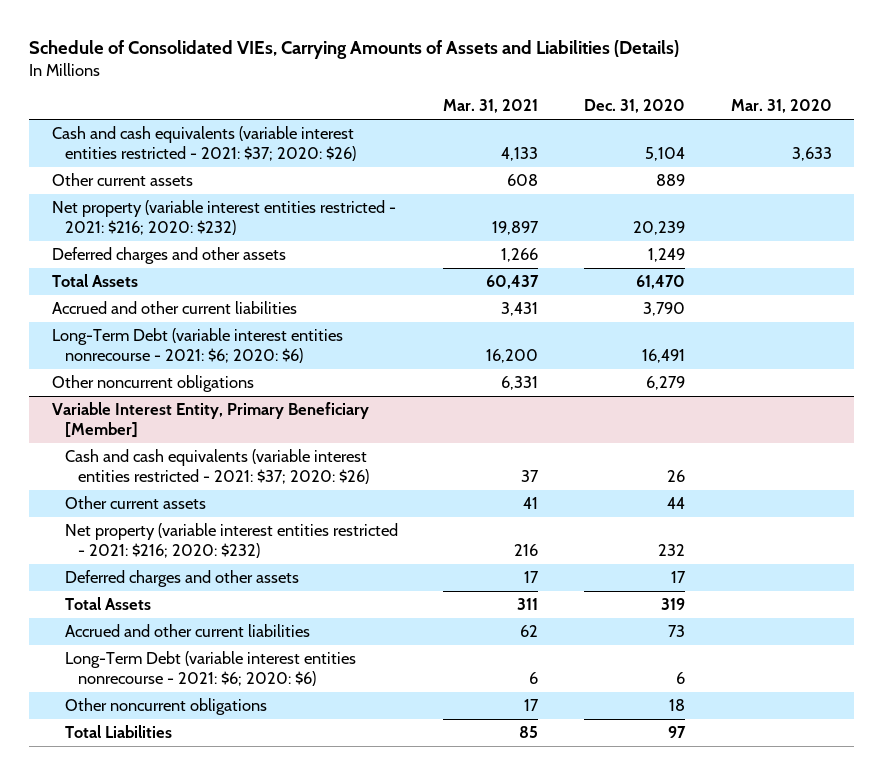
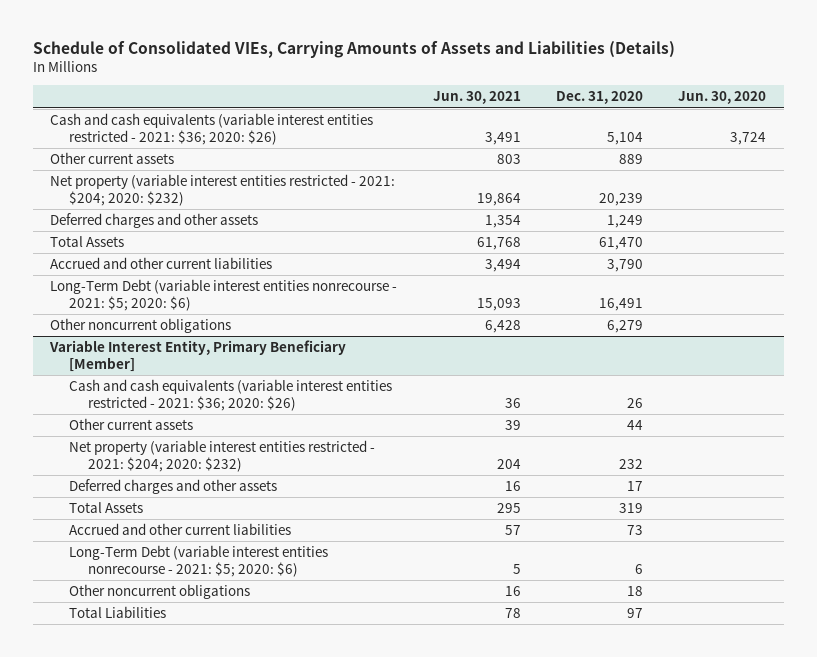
- | Mar. 31, 2021 | Dec. 31, 2020 | Mar. 31, 2020
+ | Jun. 30, 2021 | Dec. 31, 2020 | Jun. 30, 2020
- Cash and cash equivalents (variable interest entities restricted - 2021: $37; 2020: $26) | 4,133 | 5,104 | 3,633
+ Cash and cash equivalents (variable interest entities restricted - 2021: $36; 2020: $26) | 3,491 | 5,104 | 3,724
- Net property (variable interest entities restricted - 2021: $216; 2020: $232) | 19,897 | 20,239 |
+ Net property (variable interest entities restricted - 2021: $204; 2020: $232) | 19,864 | 20,239 |
- Long-Term Debt (variable interest entities nonrecourse - 2021: $6; 2020: $6) | 16,200 | 16,491 |
+ Long-Term Debt (variable interest entities nonrecourse - 2021: $5; 2020: $6) | 15,093 | 16,491 |
@ Variable Interest Entity, Primary Beneficiary [Member]
- Cash and cash equivalents (variable interest entities restricted - 2021: $37; 2020: $26) | 37 | 26 |
+ Cash and cash equivalents (variable interest entities restricted - 2021: $36; 2020: $26) | 36 | 26 |
- Net property (variable interest entities restricted - 2021: $216; 2020: $232) | 216 | 232 |
+ Net property (variable interest entities restricted - 2021: $204; 2020: $232) | 204 | 232 |
- Long-Term Debt (variable interest entities nonrecourse - 2021: $6; 2020: $6) | 6 | 6 |
+ Long-Term Debt (variable interest entities nonrecourse - 2021: $5; 2020: $6) | 5 | 6 |

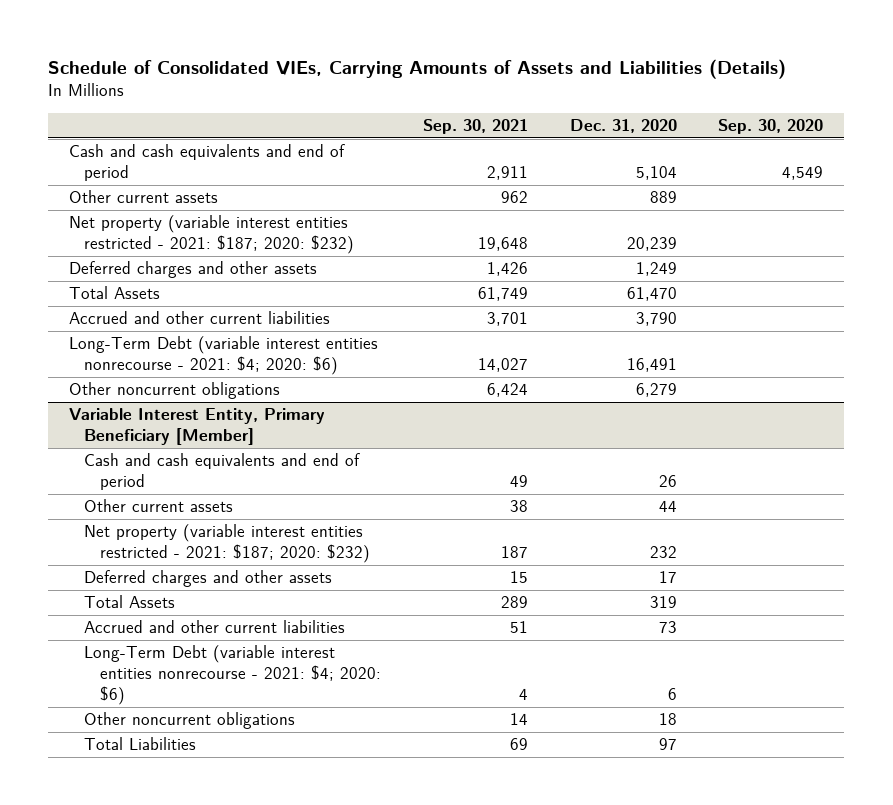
- | Jun. 30, 2021 | Dec. 31, 2020 | Jun. 30, 2020
+ | Sep. 30, 2021 | Dec. 31, 2020 | Sep. 30, 2020
- Cash and cash equivalents (variable interest entities restricted - 2021: $36; 2020: $26) | 3,491 | 5,104 | 3,724
+ Cash and cash equivalents and end of period | 2,911 | 5,104 | 4,549
- Net property (variable interest entities restricted - 2021: $204; 2020: $232) | 19,864 | 20,239 |
+ Net property (variable interest entities restricted - 2021: $187; 2020: $232) | 19,648 | 20,239 |
- Long-Term Debt (variable interest entities nonrecourse - 2021: $5; 2020: $6) | 15,093 | 16,491 |
+ Long-Term Debt (variable interest entities nonrecourse - 2021: $4; 2020: $6) | 14,027 | 16,491 |
@ Variable Interest Entity, Primary Beneficiary [Member]
- Cash and cash equivalents (variable interest entities restricted - 2021: $36; 2020: $26) | 36 | 26 |
+ Cash and cash equivalents and end of period | 49 | 26 |
- Net property (variable interest entities restricted - 2021: $204; 2020: $232) | 204 | 232 |
+ Net property (variable interest entities restricted - 2021: $187; 2020: $232) | 187 | 232 |
- Long-Term Debt (variable interest entities nonrecourse - 2021: $5; 2020: $6) | 5 | 6 |
+ Long-Term Debt (variable interest entities nonrecourse - 2021: $4; 2020: $6) | 4 | 6 |

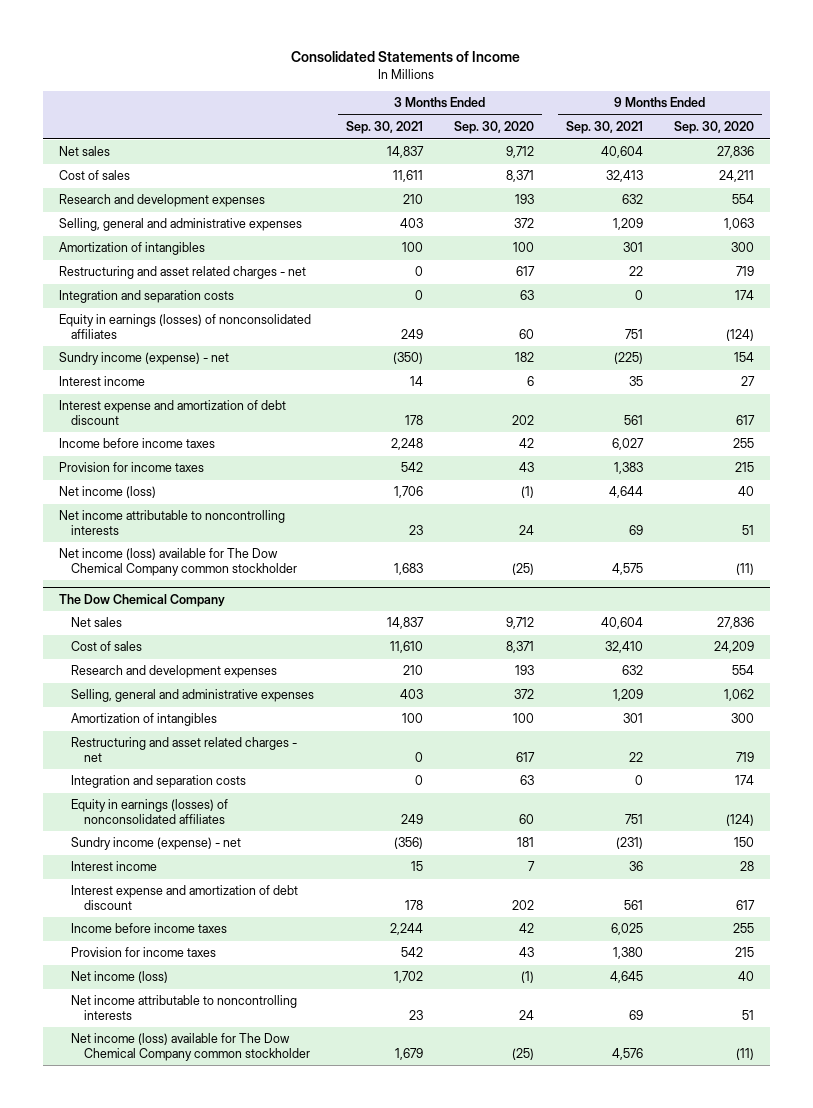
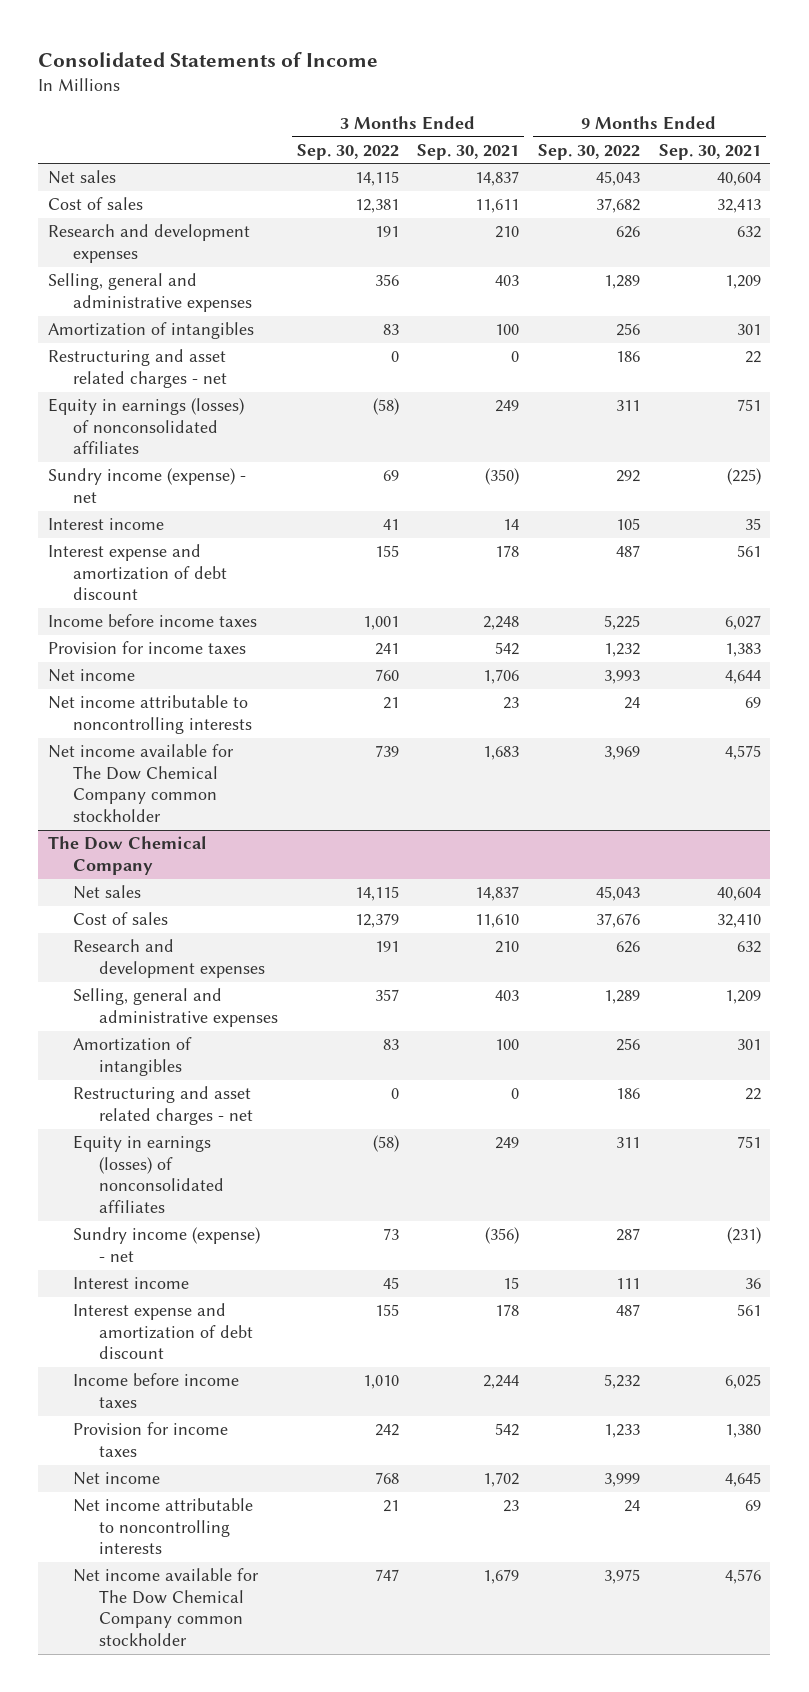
- | 3 Months Ended Sep. 30, 2021 | 3 Months Ended Sep. 30, 2020 | 9 Months Ended Sep. 30, 2021 | 9 Months Ended Sep. 30, 2020
+ | 3 Months Ended Sep. 30, 2022 | 3 Months Ended Sep. 30, 2021 | 9 Months Ended Sep. 30, 2022 | 9 Months Ended Sep. 30, 2021
- Integration and separation costs | 0 | 63 | 0 | 174
- Net income (loss) | 1,706 | (1) | 4,644 | 40
+ Net income | 760 | 1,706 | 3,993 | 4,644
- Net income (loss) available for The Dow Chemical Company common stockholder | 1,683 | (25) | 4,575 | (11)
+ Net income available for The Dow Chemical Company common stockholder | 739 | 1,683 | 3,969 | 4,575
@ The Dow Chemical Company
- Integration and separation costs | 0 | 63 | 0 | 174
- Net income (loss) | 1,702 | (1) | 4,645 | 40
+ Net income | 768 | 1,702 | 3,999 | 4,645
- Net income (loss) available for The Dow Chemical Company common stockholder | 1,679 | (25) | 4,576 | (11)
+ Net income available for The Dow Chemical Company common stockholder | 747 | 1,679 | 3,975 | 4,576

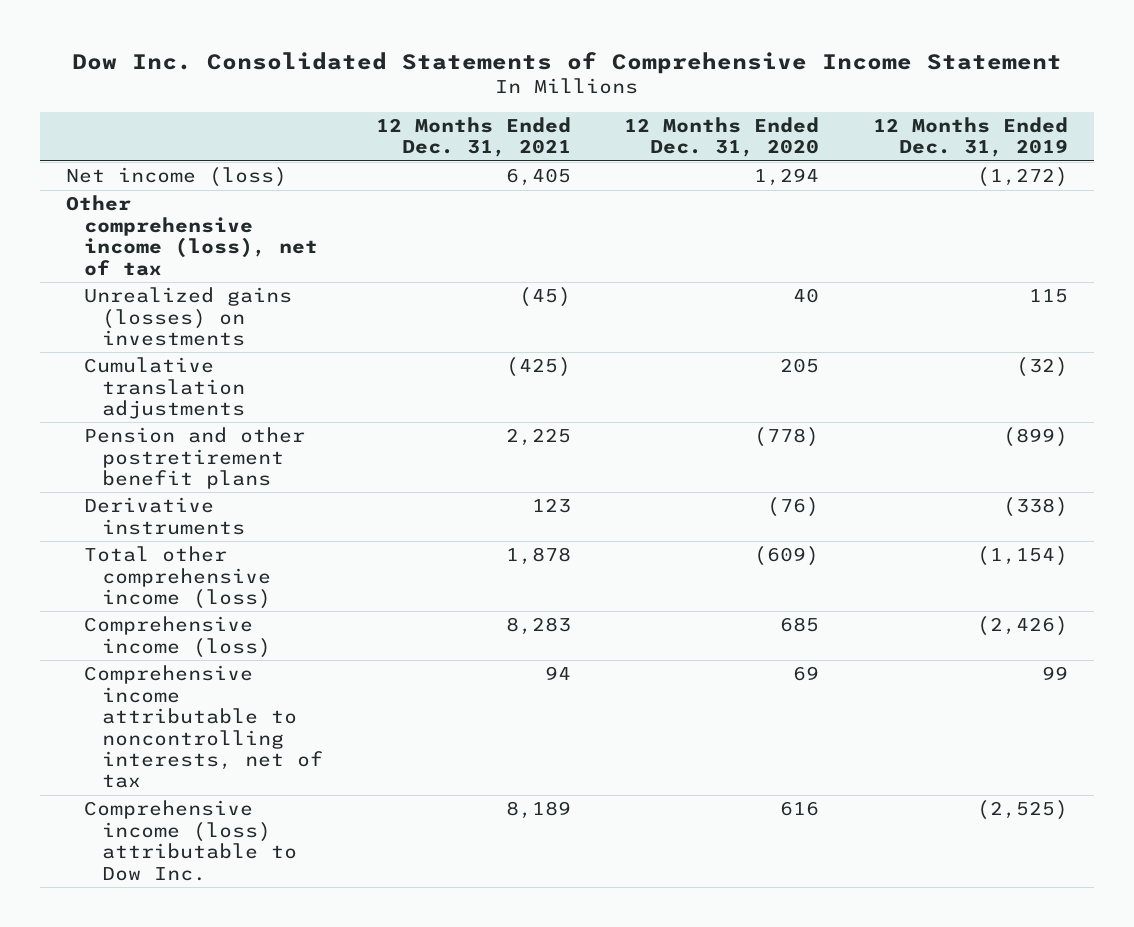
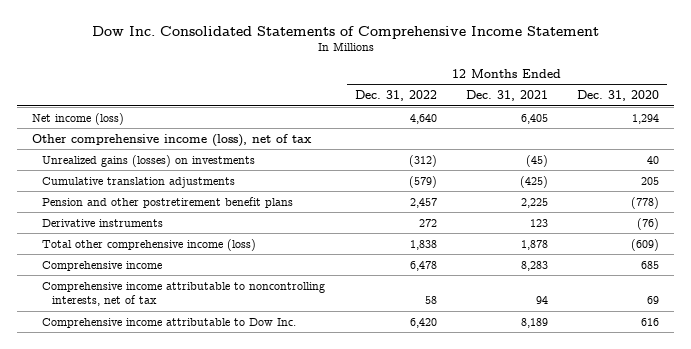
- | 12 Months Ended Dec. 31, 2021 | 12 Months Ended Dec. 31, 2020 | 12 Months Ended Dec. 31, 2019
+ | 12 Months Ended Dec. 31, 2022 | 12 Months Ended Dec. 31, 2021 | 12 Months Ended Dec. 31, 2020
- Comprehensive income (loss) | 8,283 | 685 | (2,426)
+ Comprehensive income | 6,478 | 8,283 | 685
- Comprehensive income (loss) attributable to Dow Inc. | 8,189 | 616 | (2,525)
+ Comprehensive income attributable to Dow Inc. | 6,420 | 8,189 | 616

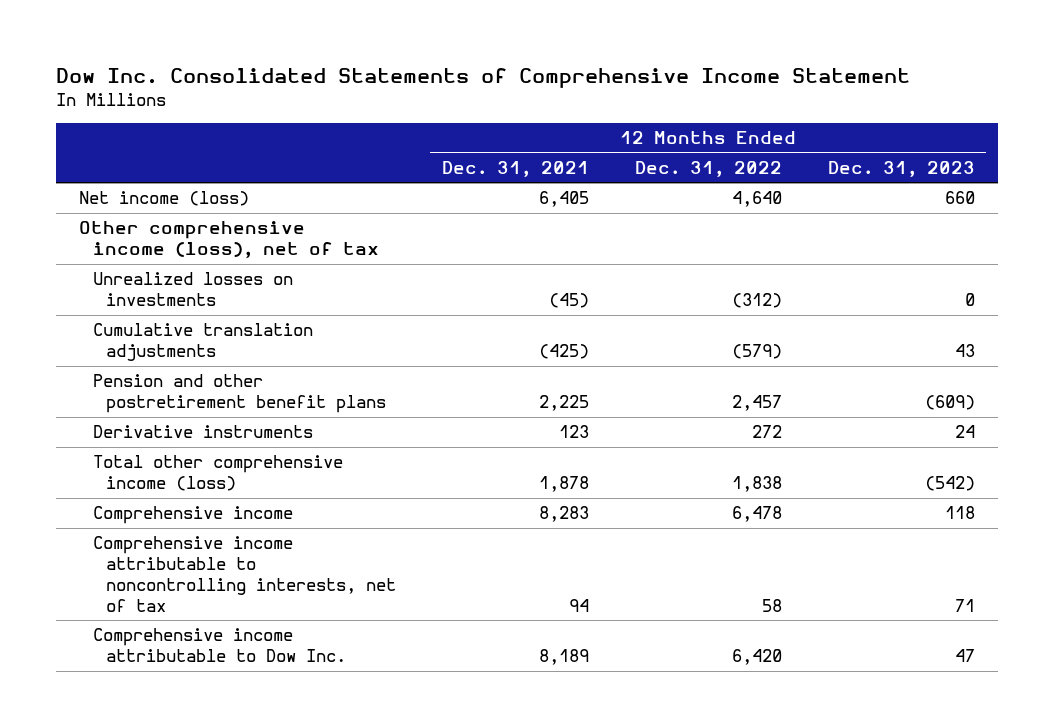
- | 12 Months Ended Dec. 31, 2022 | 12 Months Ended Dec. 31, 2021 | 12 Months Ended Dec. 31, 2020
+ | 12 Months Ended Dec. 31, 2021 | 12 Months Ended Dec. 31, 2022 | 12 Months Ended Dec. 31, 2023
- Unrealized gains (losses) on investments | (312) | (45) | 40
+ Unrealized losses on investments | (45) | (312) | 0

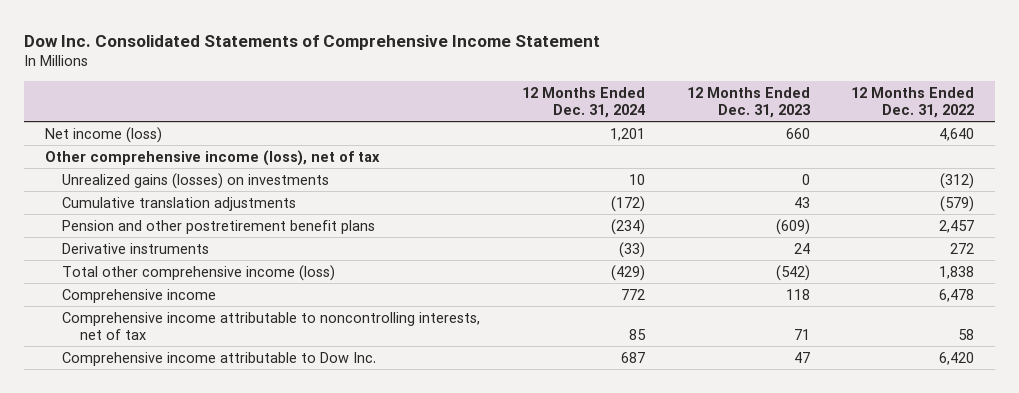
- | 12 Months Ended Dec. 31, 2021 | 12 Months Ended Dec. 31, 2022 | 12 Months Ended Dec. 31, 2023
+ | 12 Months Ended Dec. 31, 2024 | 12 Months Ended Dec. 31, 2023 | 12 Months Ended Dec. 31, 2022
- Unrealized losses on investments | (45) | (312) | 0
+ Unrealized gains (losses) on investments | 10 | 0 | (312)

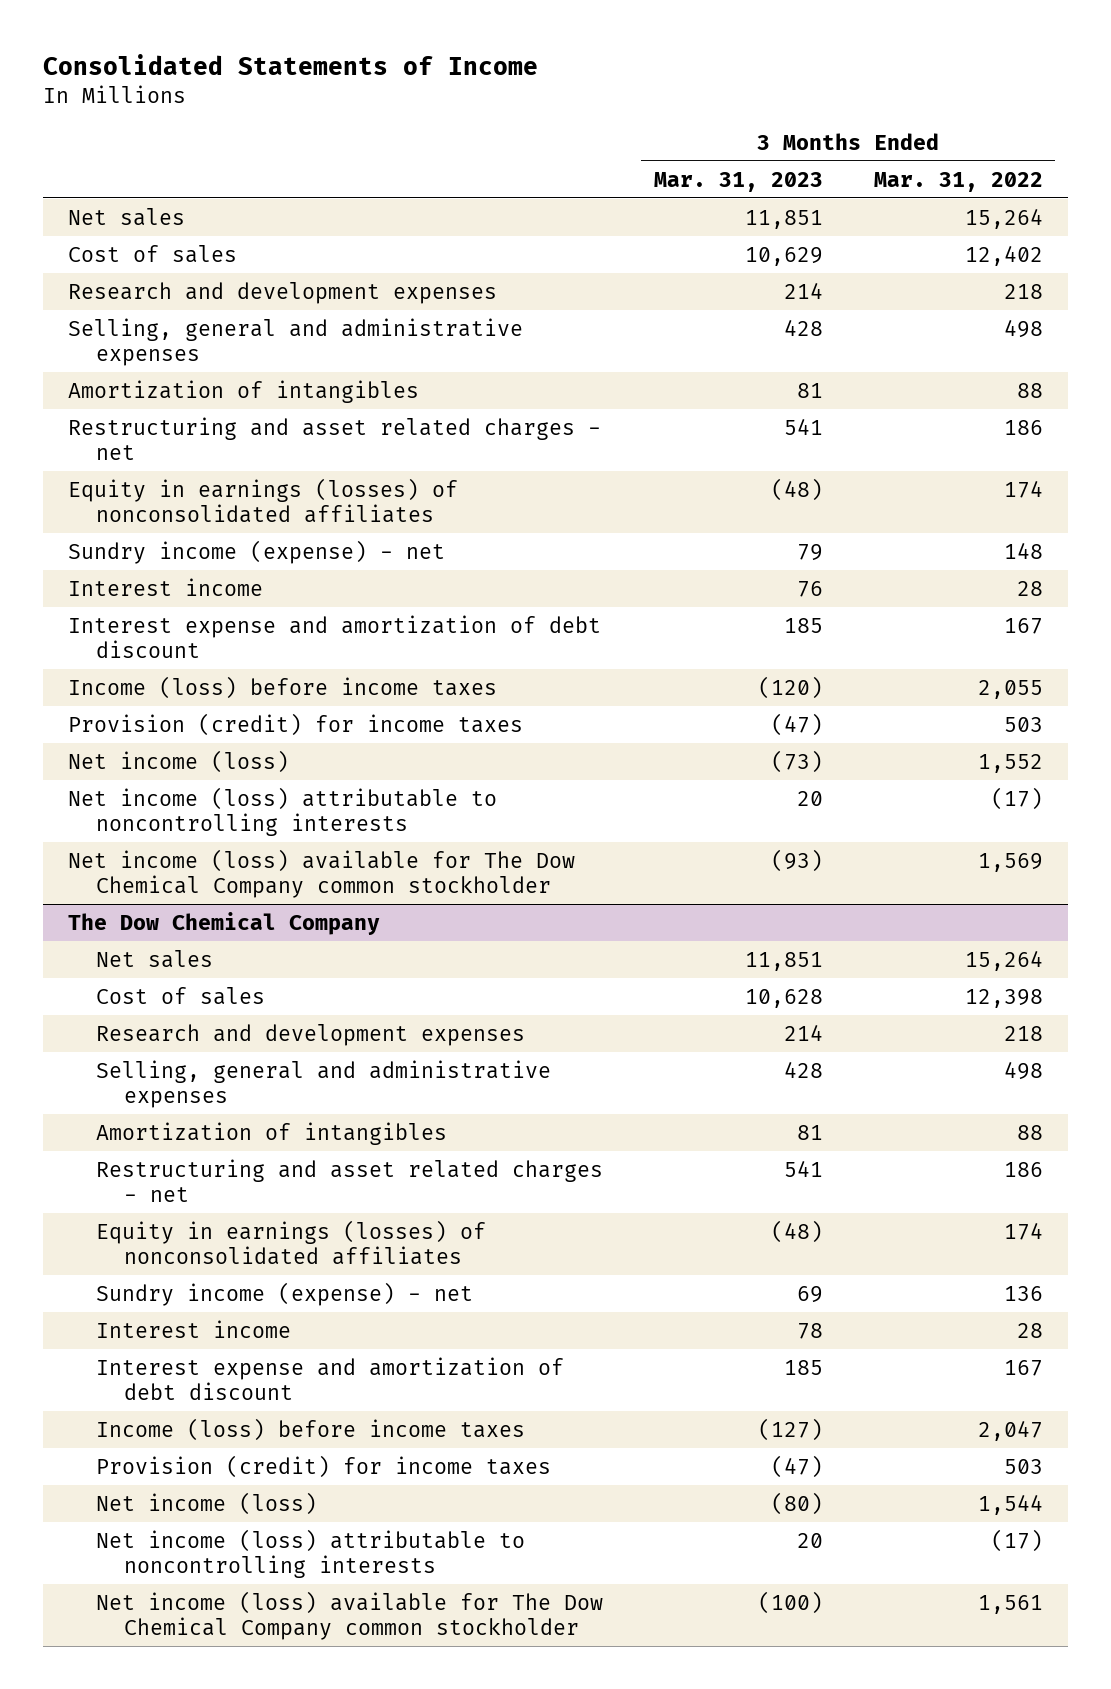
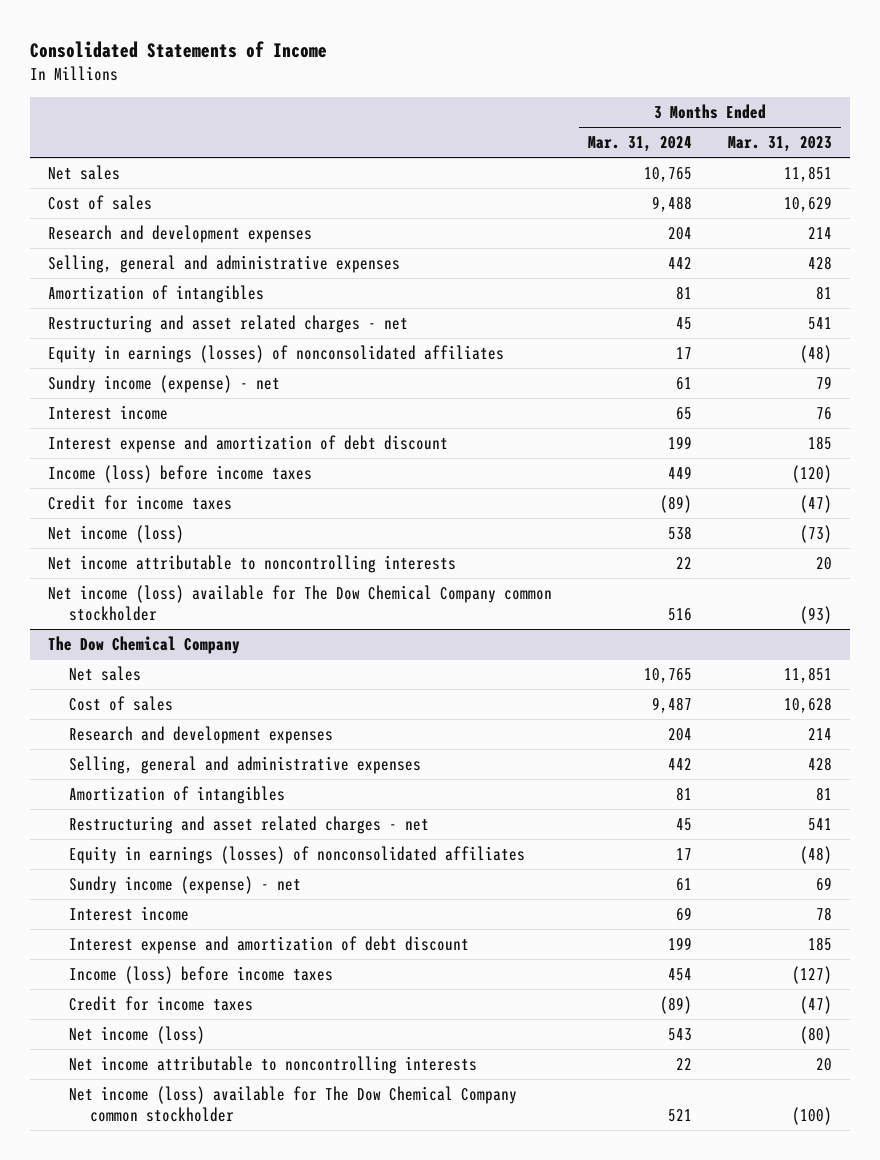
- | 3 Months Ended Mar. 31, 2023 | 3 Months Ended Mar. 31, 2022
+ | 3 Months Ended Mar. 31, 2024 | 3 Months Ended Mar. 31, 2023
- Provision (credit) for income taxes | (47) | 503
+ Credit for income taxes | (89) | (47)
- Net income (loss) attributable to noncontrolling interests | 20 | (17)
+ Net income attributable to noncontrolling interests | 22 | 20
@ The Dow Chemical Company
- Provision (credit) for income taxes | (47) | 503
+ Credit for income taxes | (89) | (47)
- Net income (loss) attributable to noncontrolling interests | 20 | (17)
+ Net income attributable to noncontrolling interests | 22 | 20

